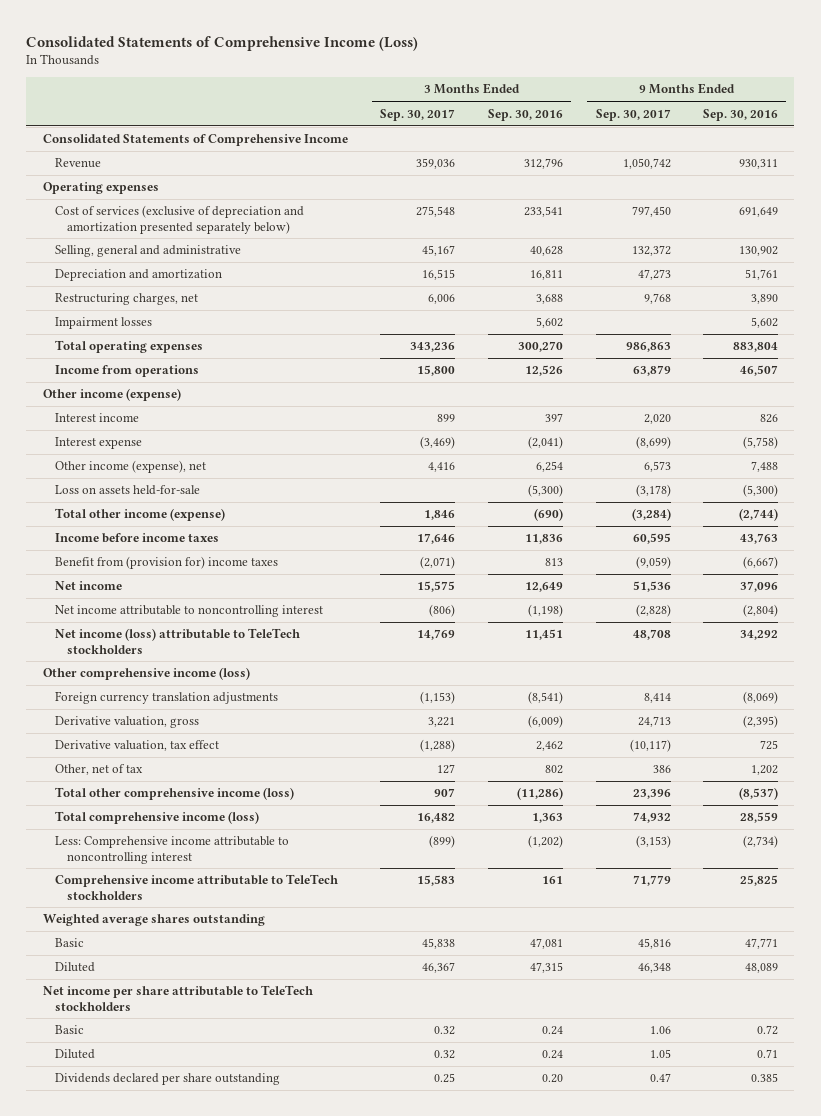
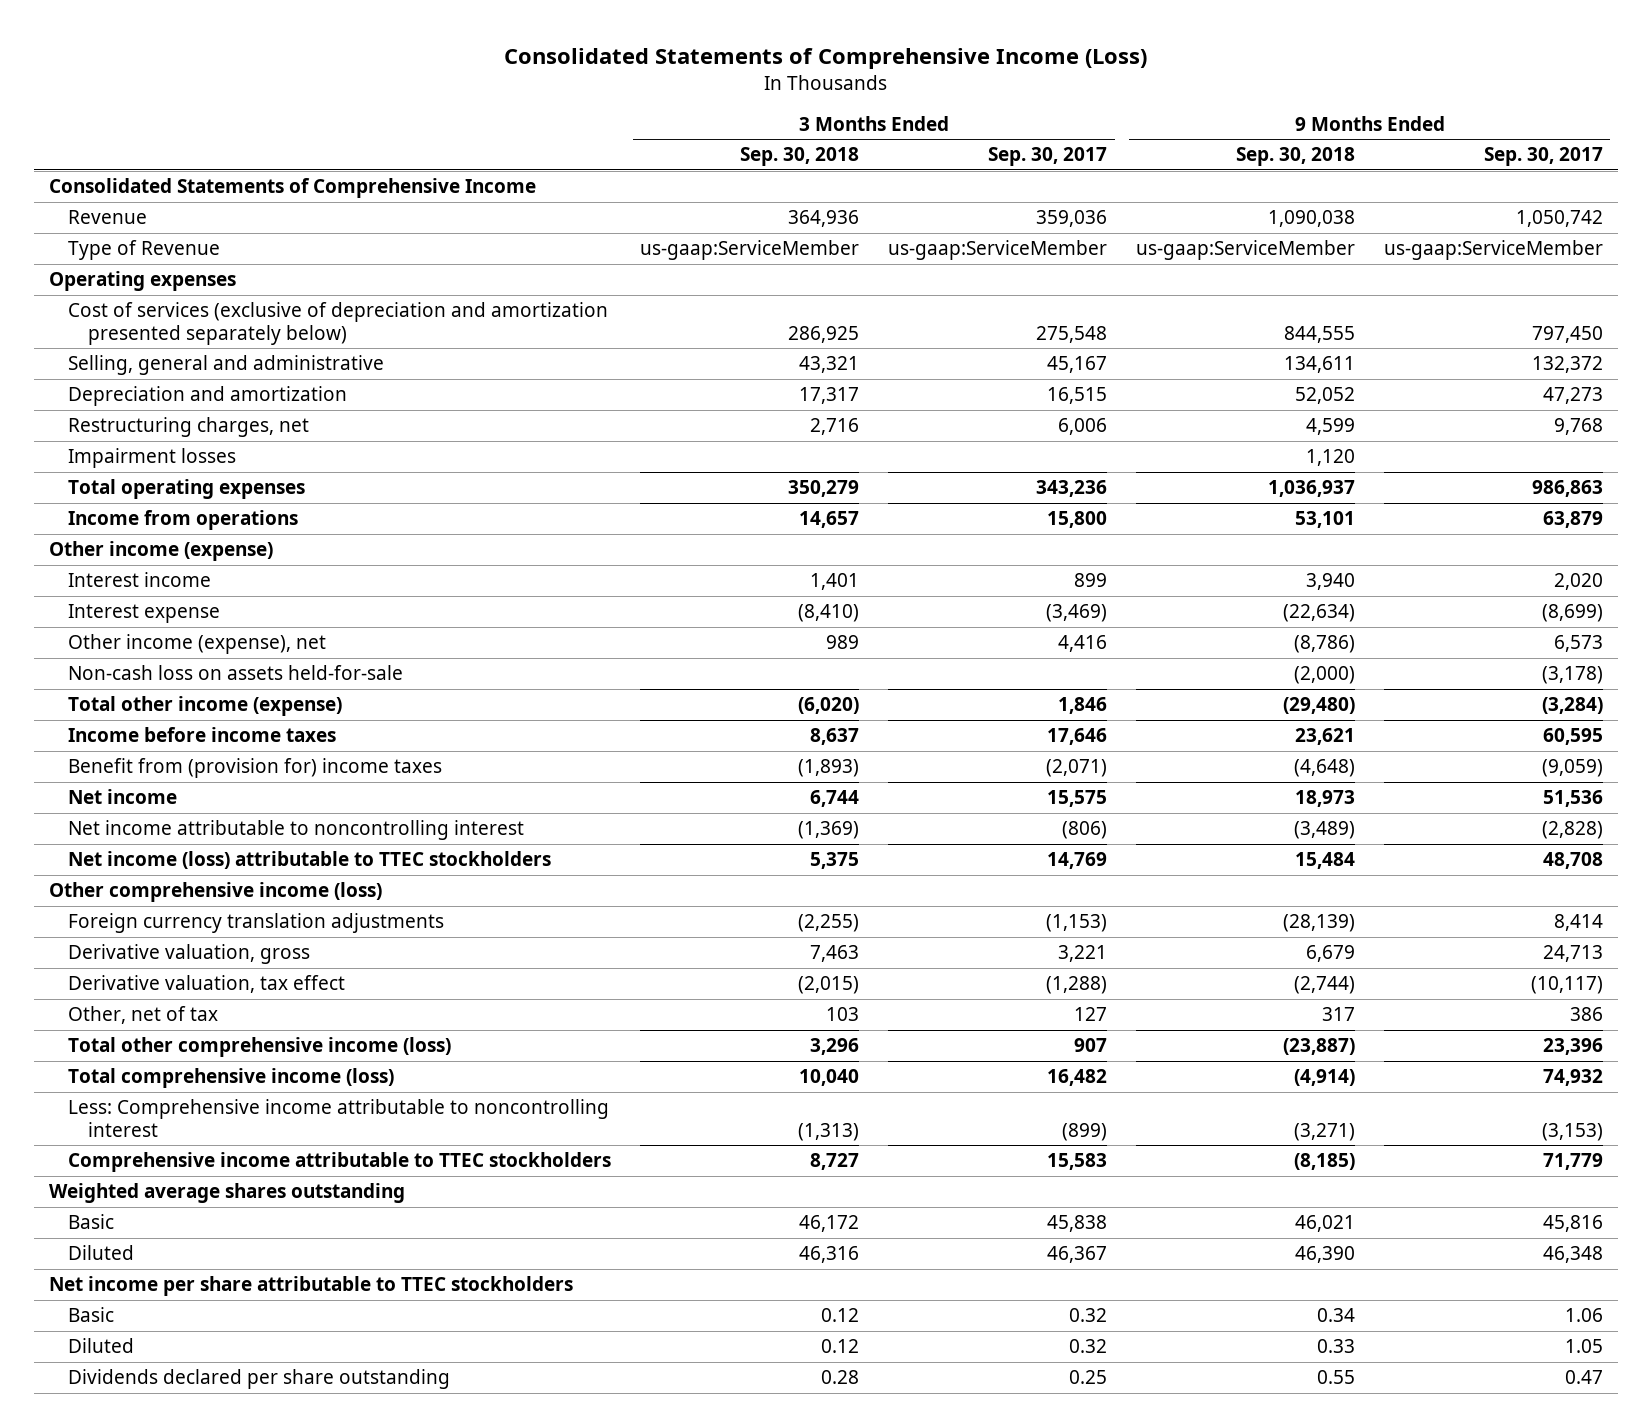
- | 3 Months Ended Sep. 30, 2017 | 3 Months Ended Sep. 30, 2016 | 9 Months Ended Sep. 30, 2017 | 9 Months Ended Sep. 30, 2016
+ | 3 Months Ended Sep. 30, 2018 | 3 Months Ended Sep. 30, 2017 | 9 Months Ended Sep. 30, 2018 | 9 Months Ended Sep. 30, 2017
+ Type of Revenue | us-gaap:ServiceMember | us-gaap:ServiceMember | us-gaap:ServiceMember | us-gaap:ServiceMember
- Loss on assets held-for-sale | | (5,300) | (3,178) | (5,300)
+ Non-cash loss on assets held-for-sale | | | (2,000) | (3,178)
- Net income (loss) attributable to TeleTech stockholders | 14,769 | 11,451 | 48,708 | 34,292
+ Net income (loss) attributable to TTEC stockholders | 5,375 | 14,769 | 15,484 | 48,708
- Comprehensive income attributable to TeleTech stockholders | 15,583 | 161 | 71,779 | 25,825
+ Comprehensive income attributable to TTEC stockholders | 8,727 | 15,583 | (8,185) | 71,779
- Net income per share attributable to TeleTech stockholders
+ Net income per share attributable to TTEC stockholders

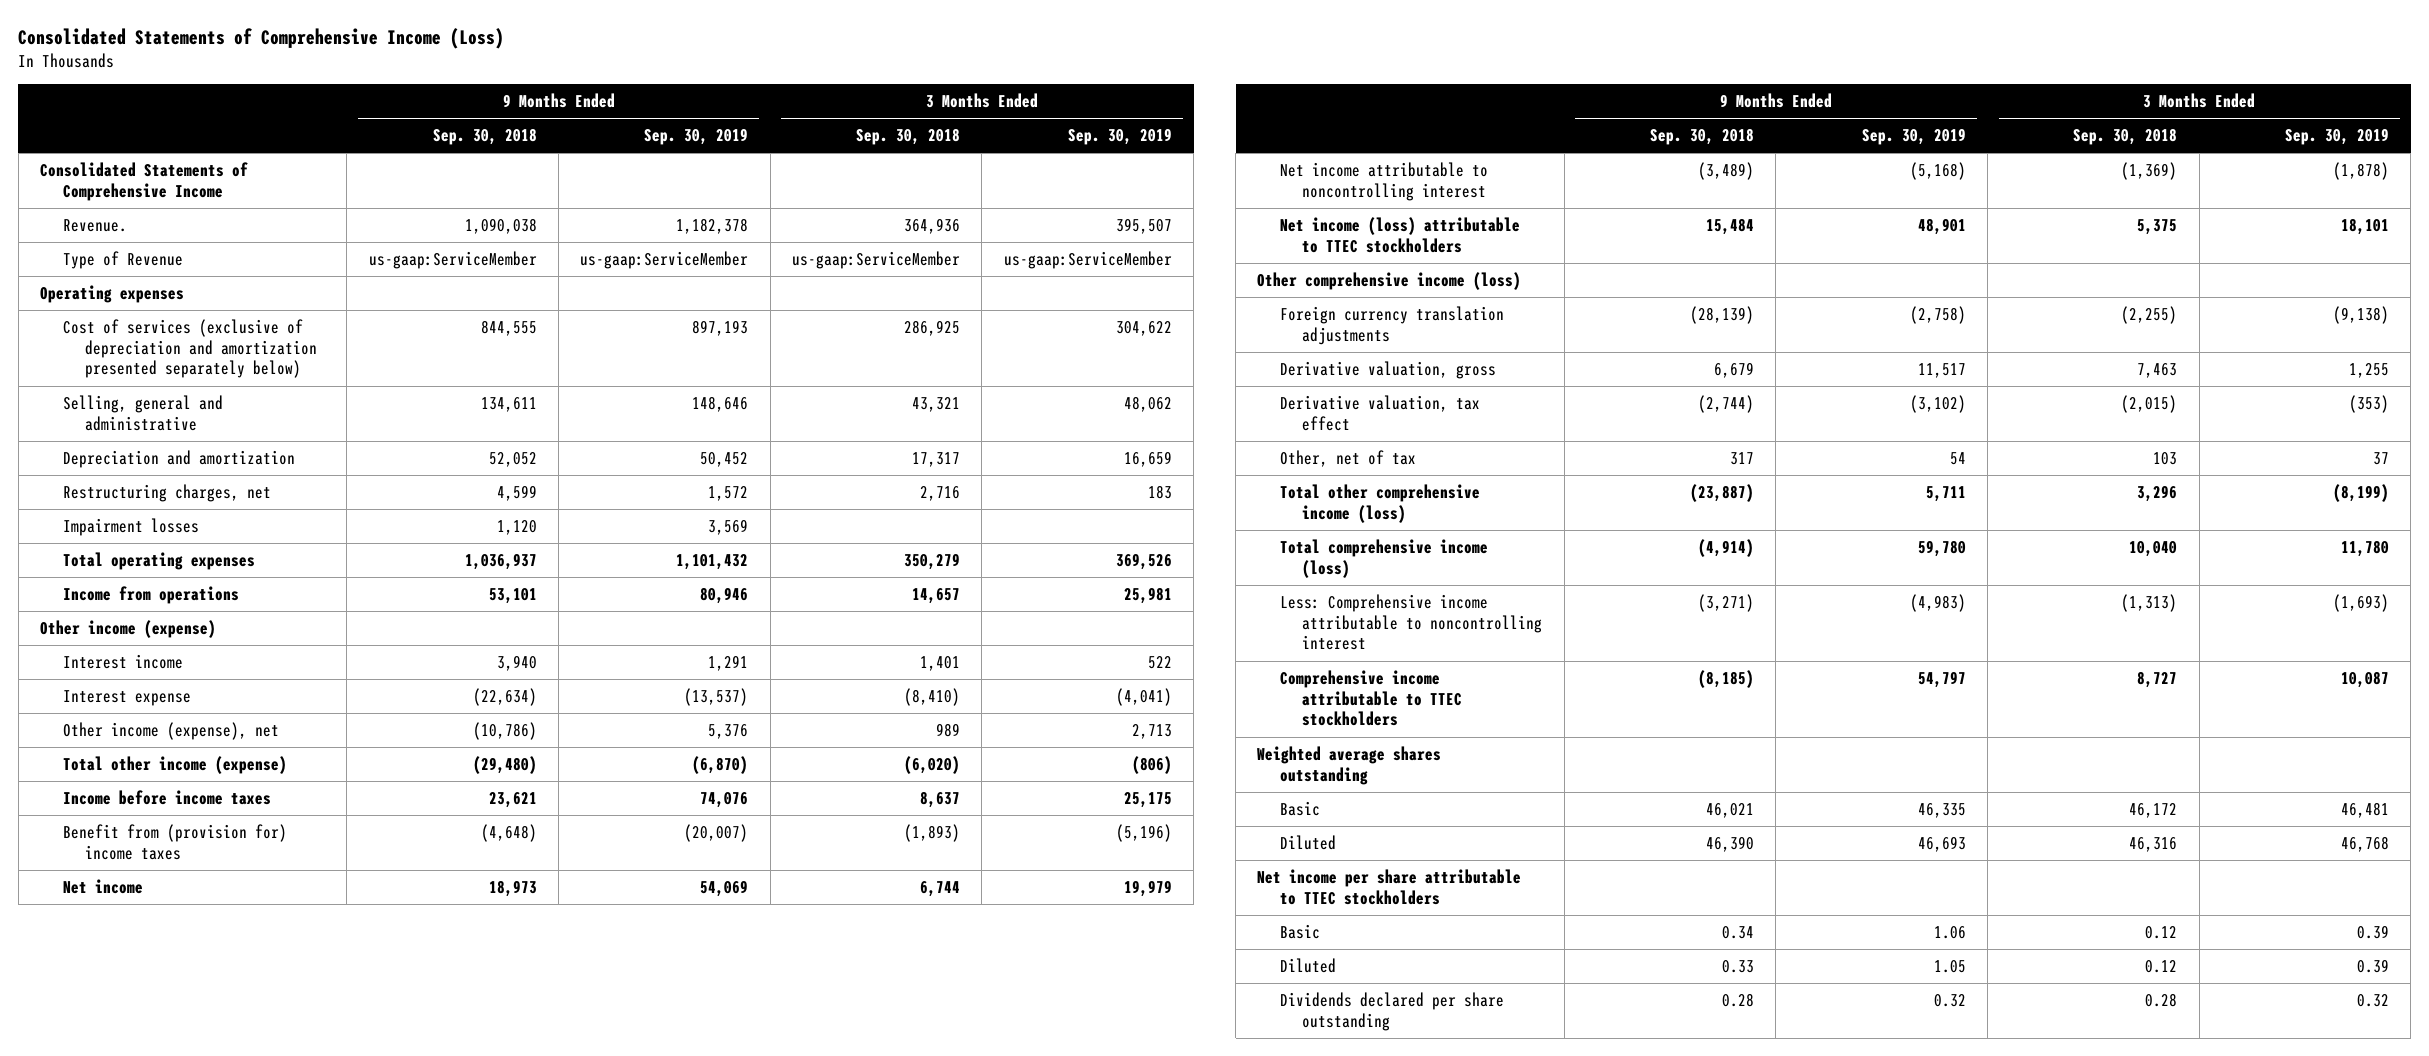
- | 3 Months Ended Sep. 30, 2018 | 3 Months Ended Sep. 30, 2017 | 9 Months Ended Sep. 30, 2018 | 9 Months Ended Sep. 30, 2017
+ | 9 Months Ended Sep. 30, 2018 | 9 Months Ended Sep. 30, 2019 | 3 Months Ended Sep. 30, 2018 | 3 Months Ended Sep. 30, 2019
- Revenue | 364,936 | 359,036 | 1,090,038 | 1,050,742
+ Revenue. | 1,090,038 | 1,182,378 | 364,936 | 395,507
- Other income (expense), net | 989 | 4,416 | (8,786) | 6,573
- Non-cash loss on assets held-for-sale | | | (2,000) | (3,178)
+ Other income (expense), net | (10,786) | 5,376 | 989 | 2,713
- Dividends declared per share outstanding | 0.28 | 0.25 | 0.55 | 0.47
+ Dividends declared per share outstanding | 0.28 | 0.32 | 0.28 | 0.32

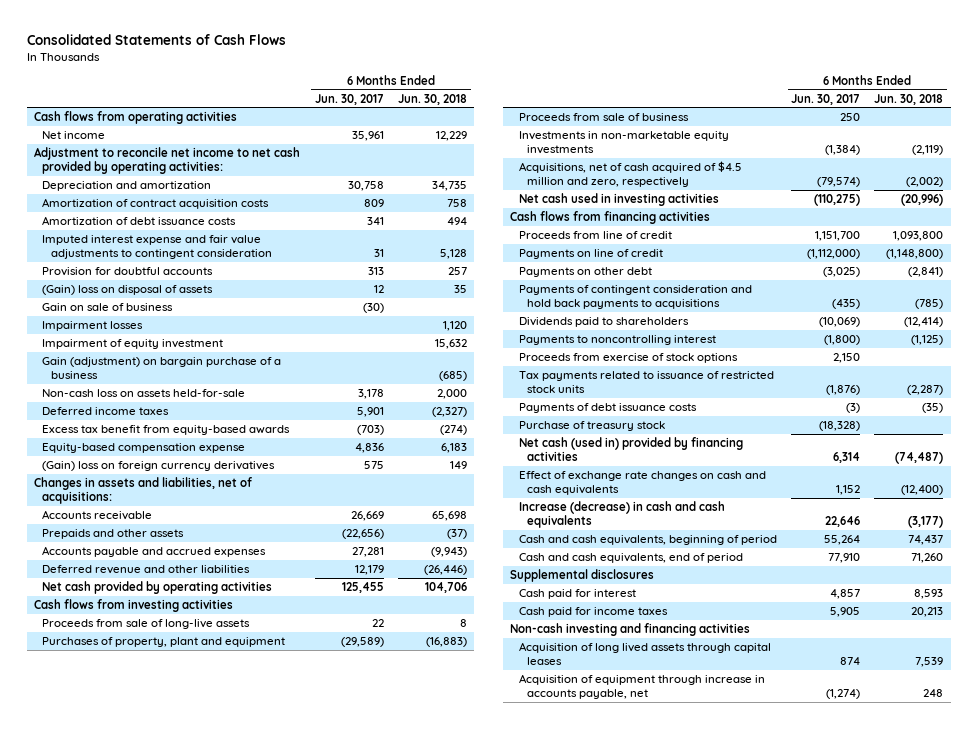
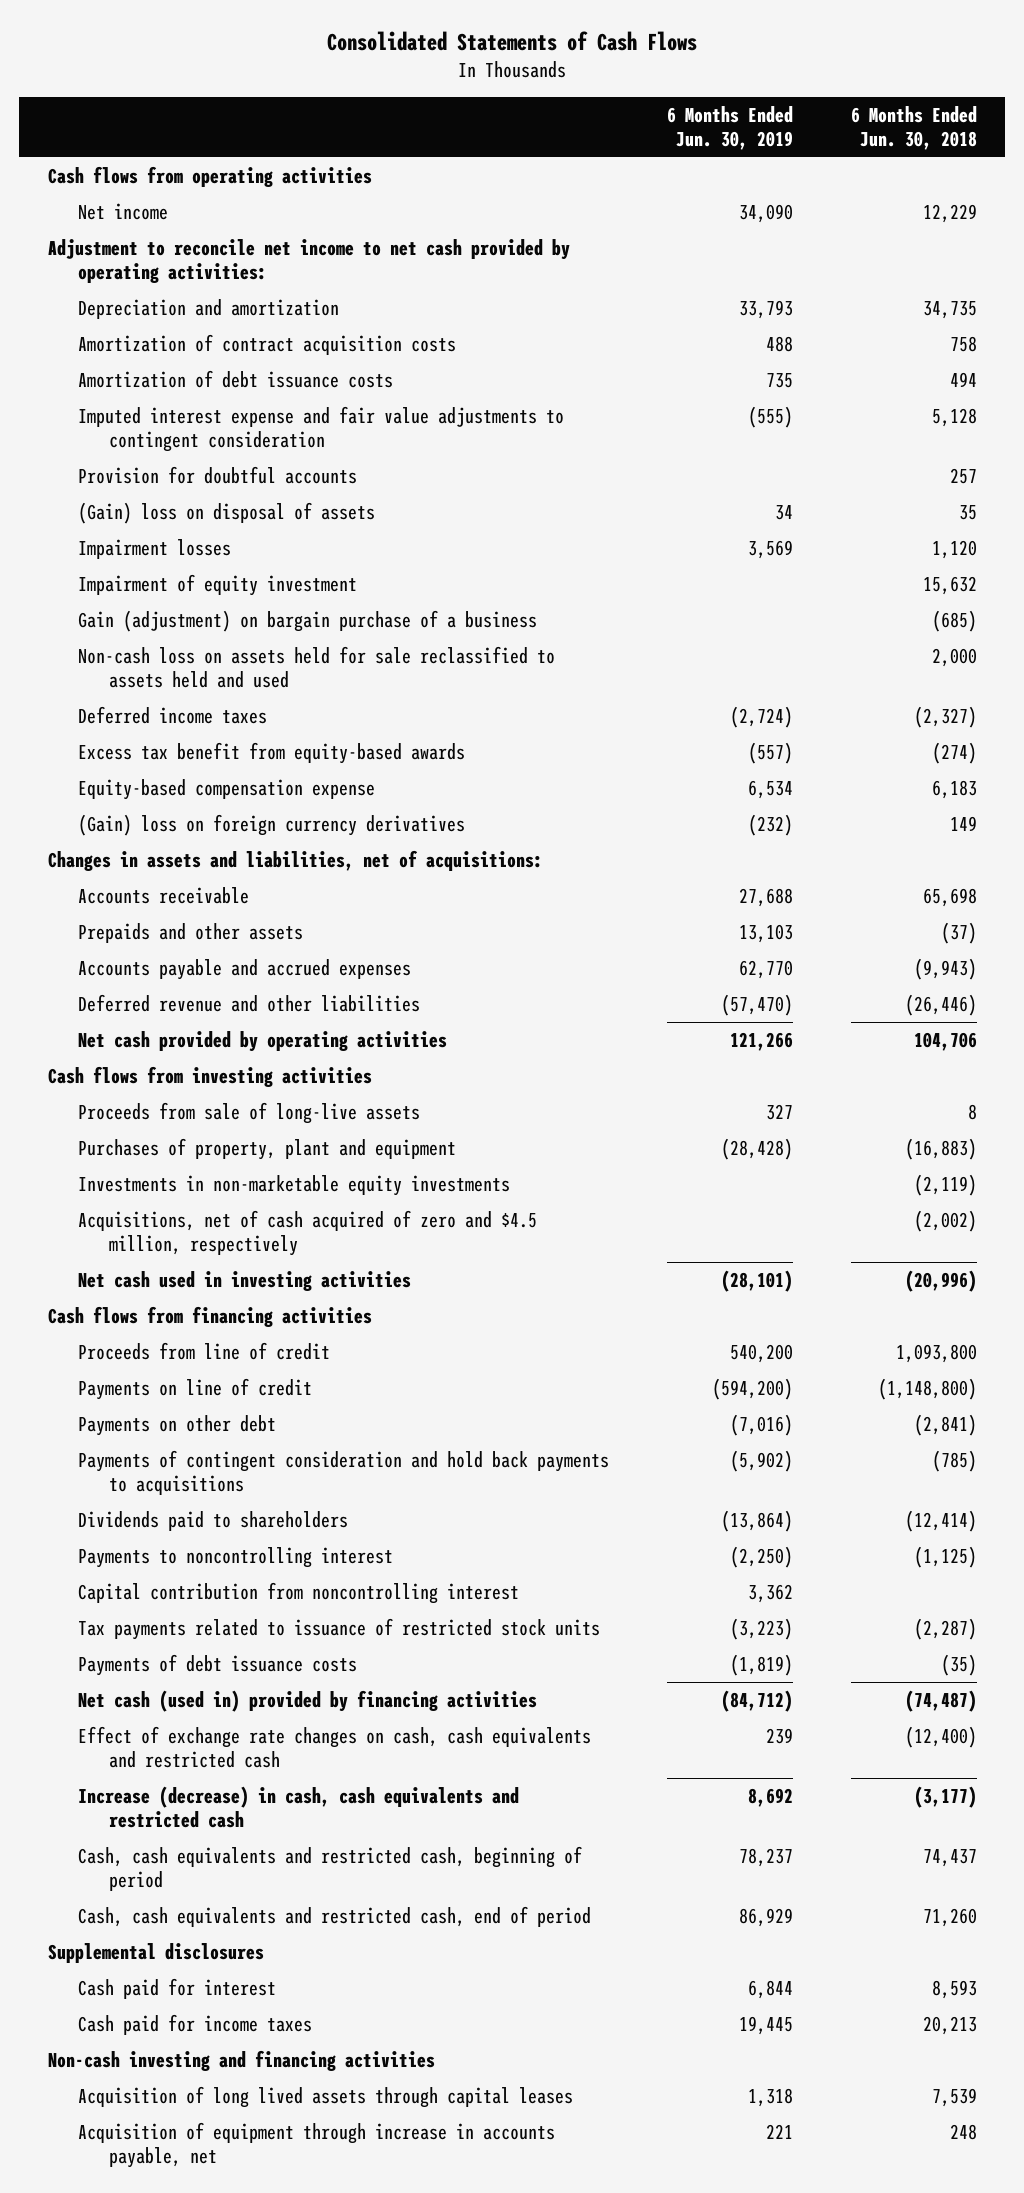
- | 6 Months Ended Jun. 30, 2017 | 6 Months Ended Jun. 30, 2018
+ | 6 Months Ended Jun. 30, 2019 | 6 Months Ended Jun. 30, 2018
- Gain on sale of business | (30) |
- Non-cash loss on assets held-for-sale | 3,178 | 2,000
+ Non-cash loss on assets held for sale reclassified to assets held and used | | 2,000
- Proceeds from sale of business | 250 |
- Acquisitions, net of cash acquired of $4.5 million and zero, respectively | (79,574) | (2,002)
+ Acquisitions, net of cash acquired of zero and $4.5 million, respectively | | (2,002)
- Proceeds from exercise of stock options | 2,150 |
+ Capital contribution from noncontrolling interest | 3,362 |
- Purchase of treasury stock | (18,328) |
- Effect of exchange rate changes on cash and cash equivalents | 1,152 | (12,400)
- Increase (decrease) in cash and cash equivalents | 22,646 | (3,177)
- Cash and cash equivalents, beginning of period | 55,264 | 74,437
- Cash and cash equivalents, end of period | 77,910 | 71,260
+ Effect of exchange rate changes on cash, cash equivalents and restricted cash | 239 | (12,400)
+ Increase (decrease) in cash, cash equivalents and restricted cash | 8,692 | (3,177)
+ Cash, cash equivalents and restricted cash, beginning of period | 78,237 | 74,437
+ Cash, cash equivalents and restricted cash, end of period | 86,929 | 71,260

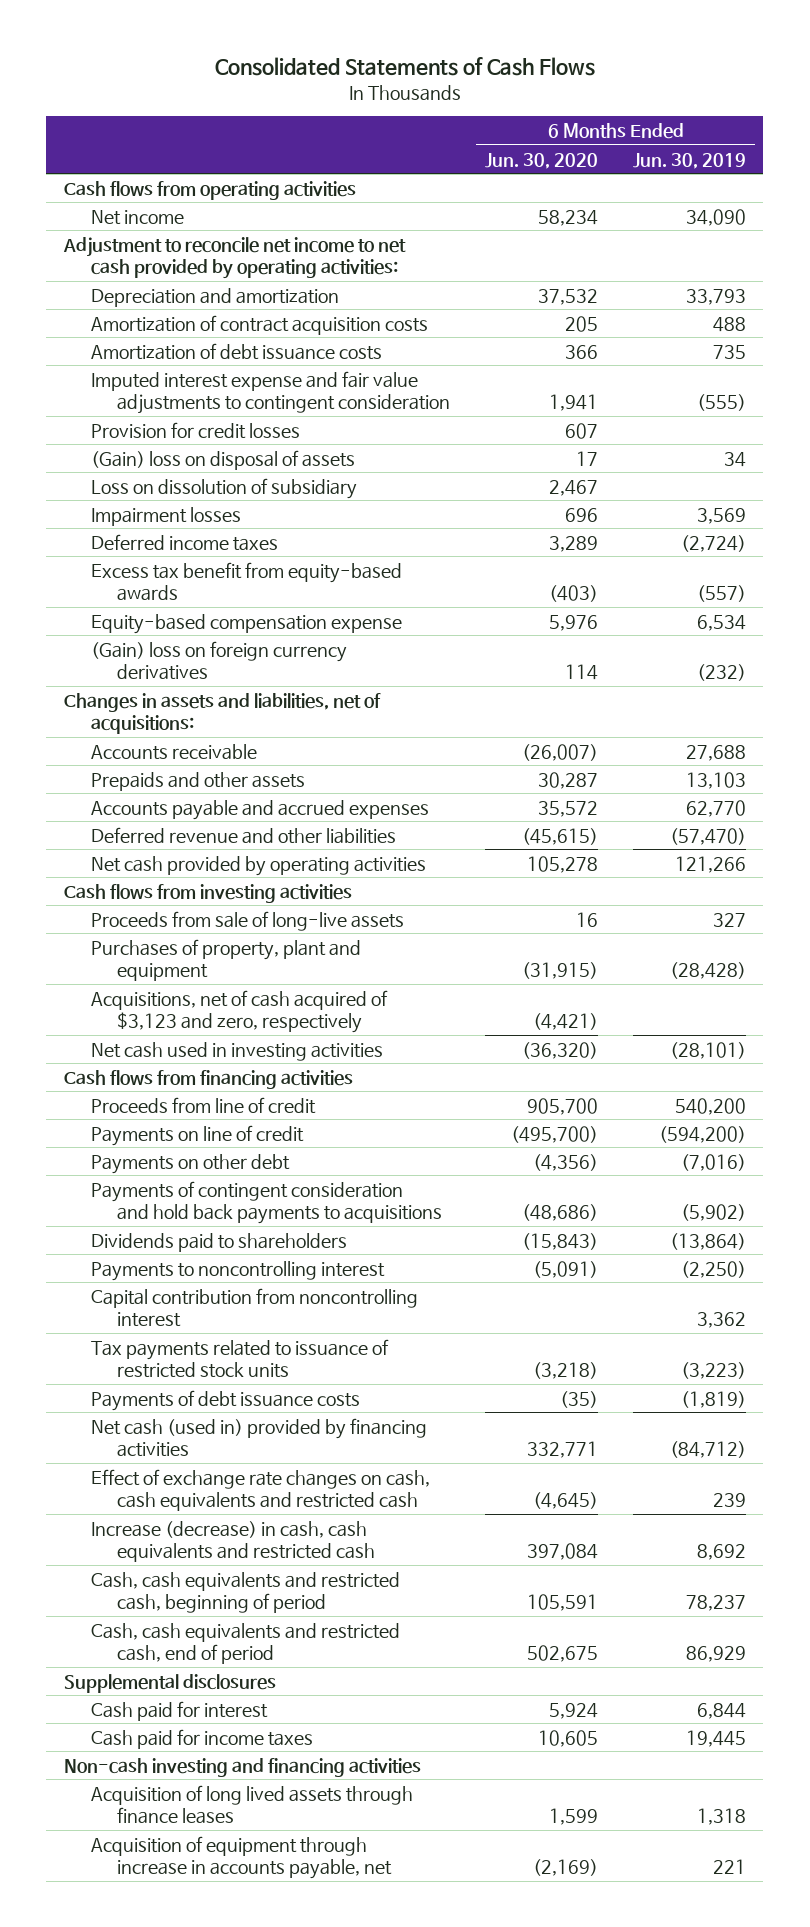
- | 6 Months Ended Jun. 30, 2019 | 6 Months Ended Jun. 30, 2018
+ | 6 Months Ended Jun. 30, 2020 | 6 Months Ended Jun. 30, 2019
- Provision for doubtful accounts | | 257
+ Provision for credit losses | 607 |
+ Loss on dissolution of subsidiary | 2,467 |
- Impairment of equity investment | | 15,632
- Gain (adjustment) on bargain purchase of a business | | (685)
- Non-cash loss on assets held for sale reclassified to assets held and used | | 2,000
- Investments in non-marketable equity investments | | (2,119)
- Acquisitions, net of cash acquired of zero and $4.5 million, respectively | | (2,002)
+ Acquisitions, net of cash acquired of $3,123 and zero, respectively | (4,421) |
- Acquisition of long lived assets through capital leases | 1,318 | 7,539
+ Acquisition of long lived assets through finance leases | 1,599 | 1,318

